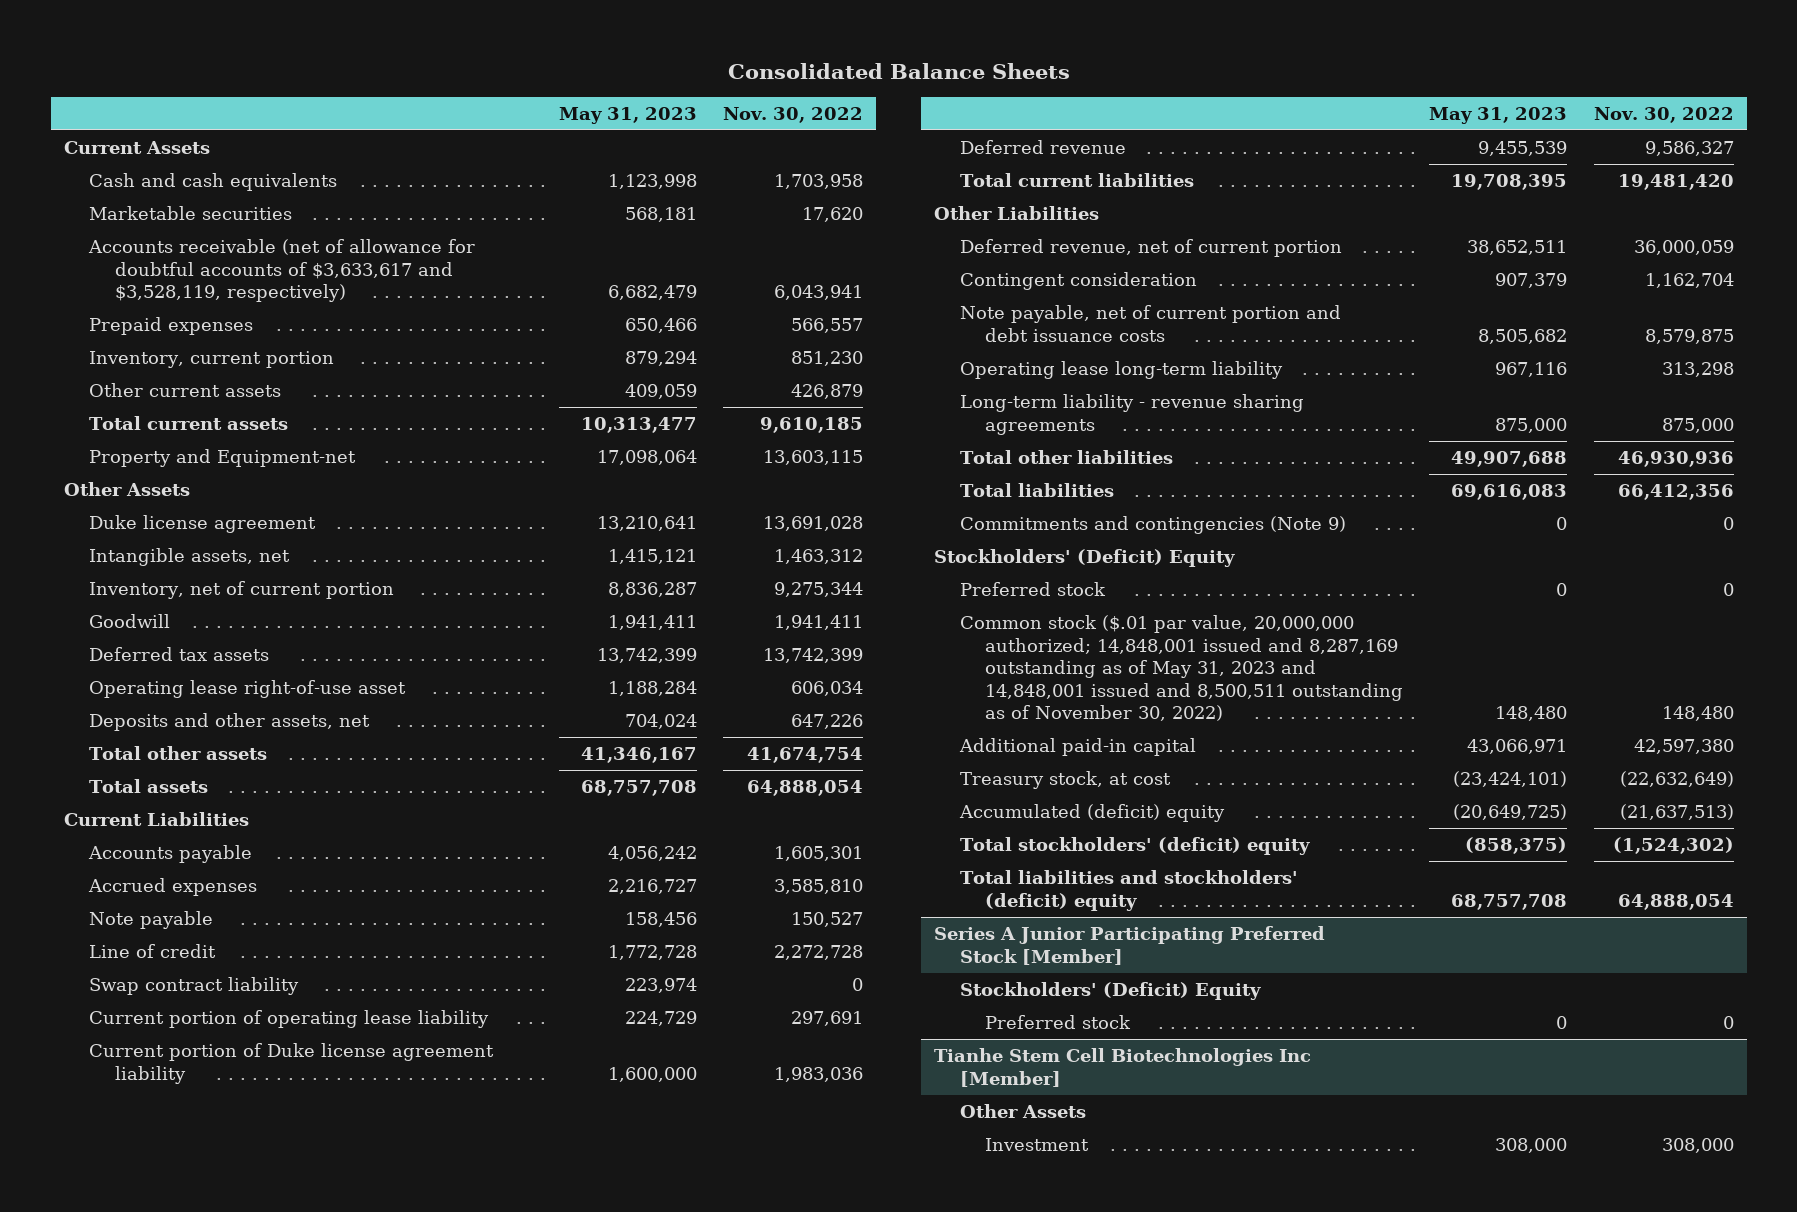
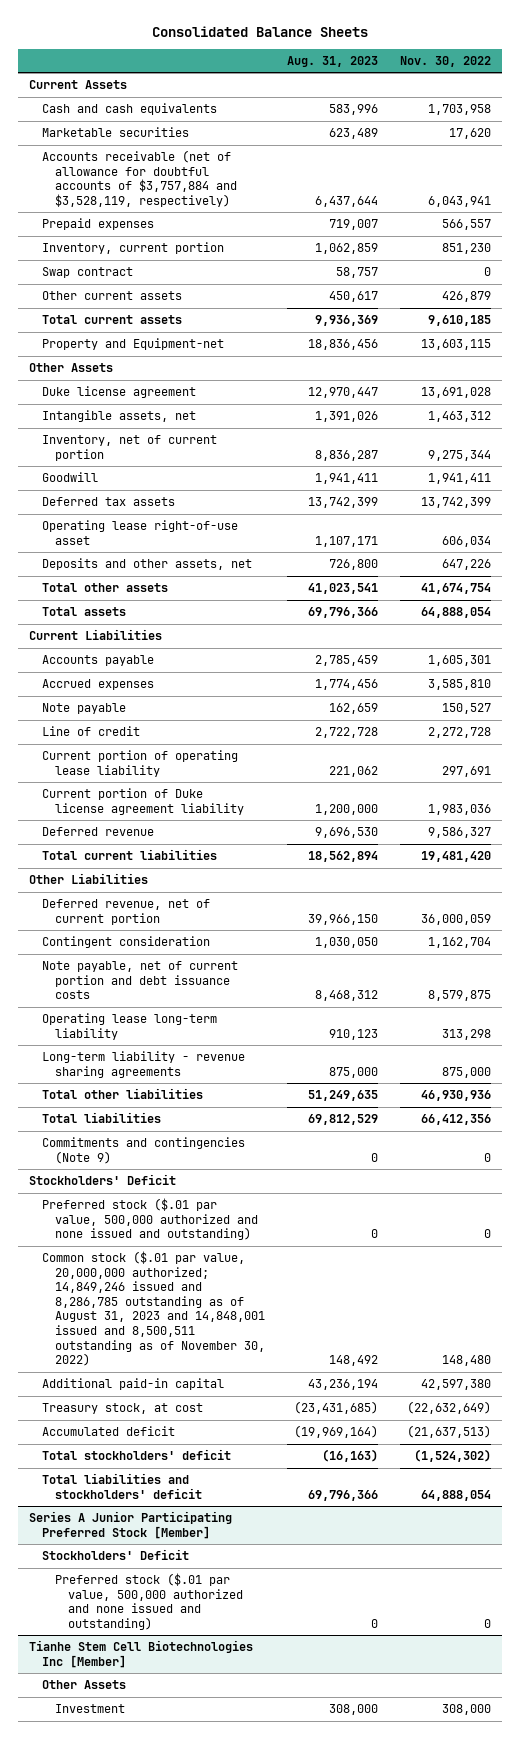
- | May 31, 2023 | Nov. 30, 2022
+ | Aug. 31, 2023 | Nov. 30, 2022
- Accounts receivable (net of allowance for doubtful accounts of $3,633,617 and $3,528,119, respectively) | 6,682,479 | 6,043,941
+ Accounts receivable (net of allowance for doubtful accounts of $3,757,884 and $3,528,119, respectively) | 6,437,644 | 6,043,941
+ Swap contract | 58,757 | 0
- Swap contract liability | 223,974 | 0
- Stockholders' (Deficit) Equity
- Preferred stock | 0 | 0
- Common stock ($.01 par value, 20,000,000 authorized; 14,848,001 issued and 8,287,169 outstanding as of May 31, 2023 and 14,848,001 issued and 8,500,511 outstanding as of November 30, 2022) | 148,480 | 148,480
+ Stockholders' Deficit
+ Preferred stock ($.01 par value, 500,000 authorized and none issued and outstanding) | 0 | 0
+ Common stock ($.01 par value, 20,000,000 authorized; 14,849,246 issued and 8,286,785 outstanding as of August 31, 2023 and 14,848,001 issued and 8,500,511 outstanding as of November 30, 2022) | 148,492 | 148,480
- Accumulated (deficit) equity | (20,649,725) | (21,637,513)
- Total stockholders' (deficit) equity | (858,375) | (1,524,302)
- Total liabilities and stockholders' (deficit) equity | 68,757,708 | 64,888,054
+ Accumulated deficit | (19,969,164) | (21,637,513)
+ Total stockholders' deficit | (16,163) | (1,524,302)
+ Total liabilities and stockholders' deficit | 69,796,366 | 64,888,054
@ Series A Junior Participating Preferred Stock [Member]
- Stockholders' (Deficit) Equity
- Preferred stock | 0 | 0
+ Stockholders' Deficit
+ Preferred stock ($.01 par value, 500,000 authorized and none issued and outstanding) | 0 | 0

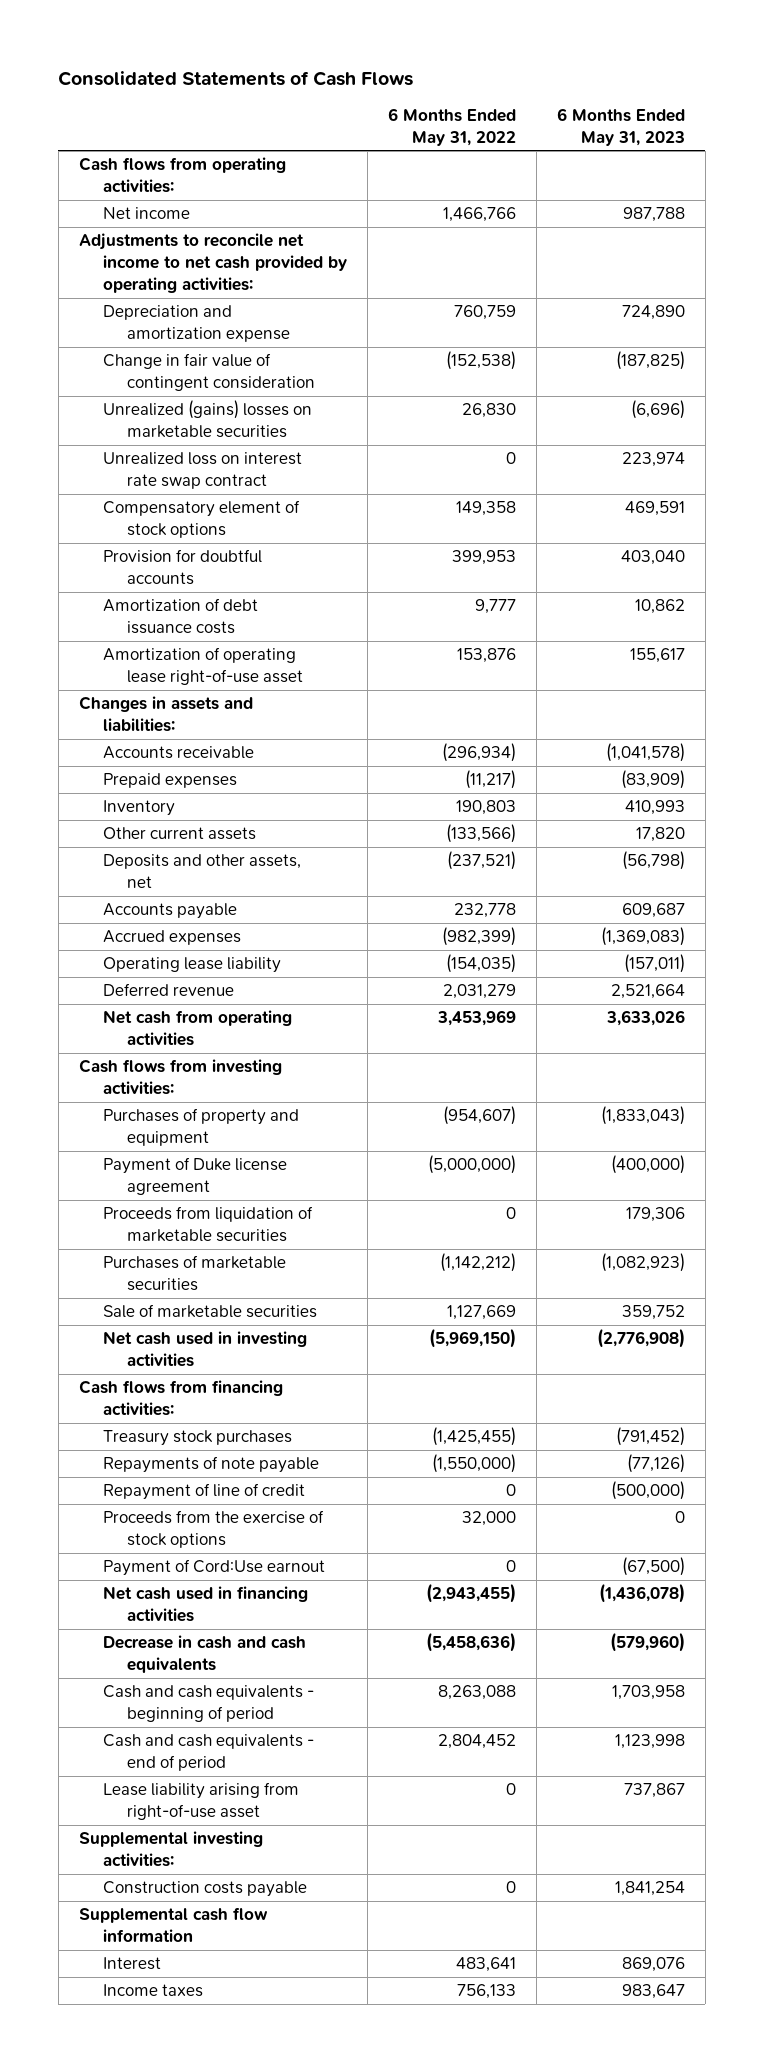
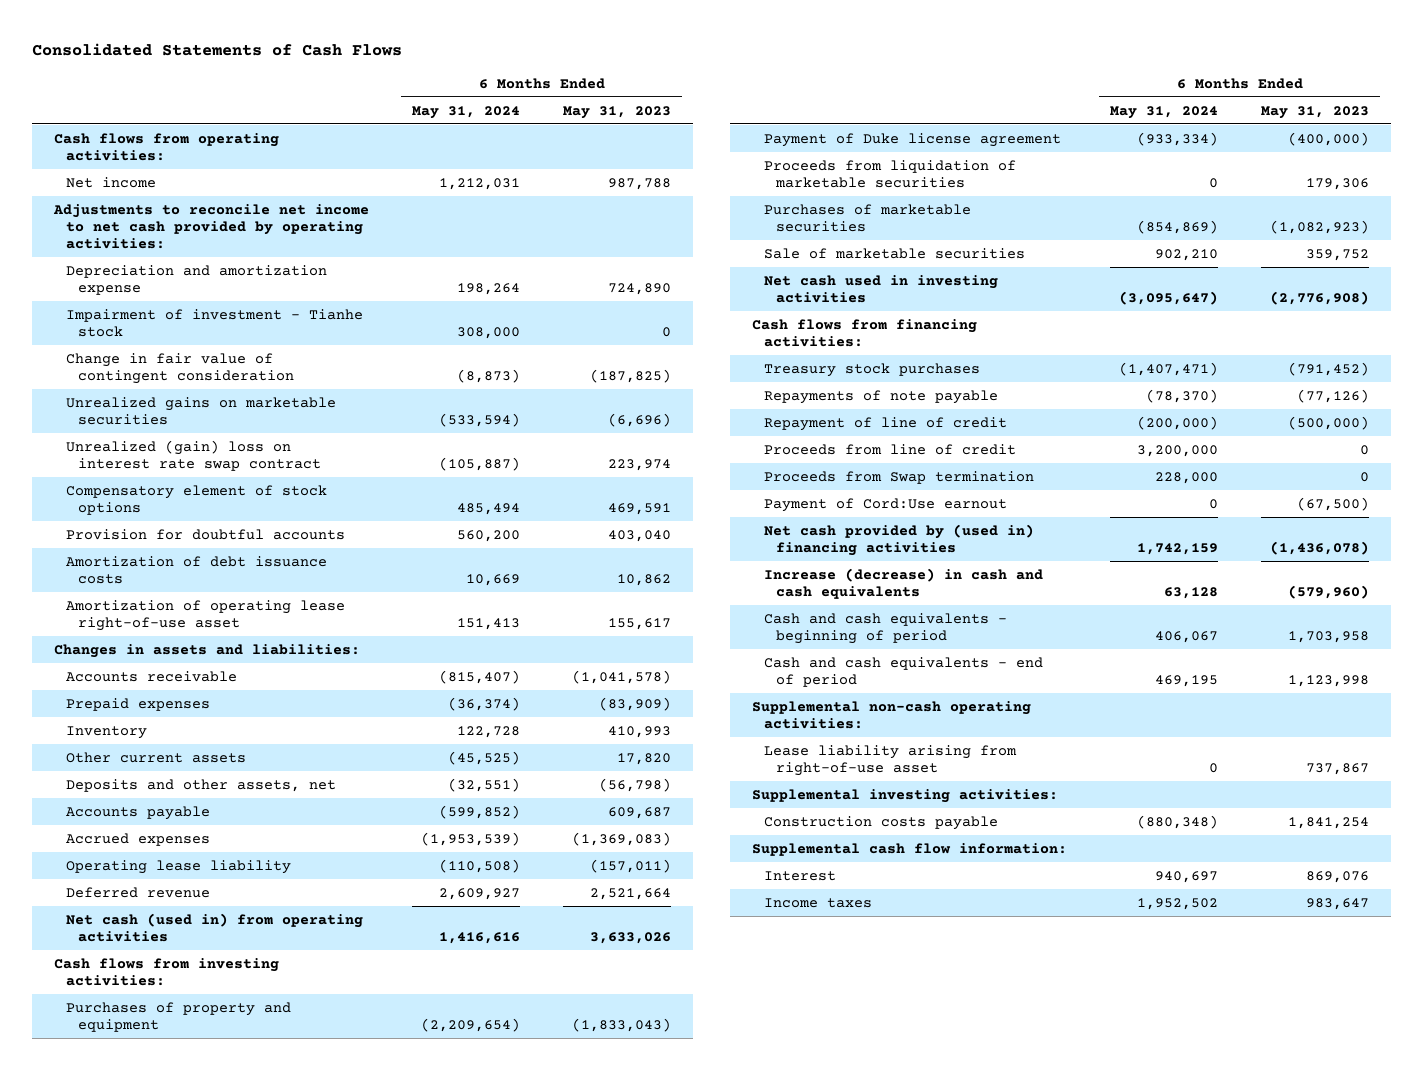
- | 6 Months Ended May 31, 2022 | 6 Months Ended May 31, 2023
+ | 6 Months Ended May 31, 2024 | 6 Months Ended May 31, 2023
+ Impairment of investment - Tianhe stock | 308,000 | 0
- Unrealized (gains) losses on marketable securities | 26,830 | (6,696)
- Unrealized loss on interest rate swap contract | 0 | 223,974
+ Unrealized gains on marketable securities | (533,594) | (6,696)
+ Unrealized (gain) loss on interest rate swap contract | (105,887) | 223,974
- Net cash from operating activities | 3,453,969 | 3,633,026
+ Net cash (used in) from operating activities | 1,416,616 | 3,633,026
- Proceeds from the exercise of stock options | 32,000 | 0
+ Proceeds from line of credit | 3,200,000 | 0
+ Proceeds from Swap termination | 228,000 | 0
- Net cash used in financing activities | (2,943,455) | (1,436,078)
- Decrease in cash and cash equivalents | (5,458,636) | (579,960)
+ Net cash provided by (used in) financing activities | 1,742,159 | (1,436,078)
+ Increase (decrease) in cash and cash equivalents | 63,128 | (579,960)
+ Supplemental non-cash operating activities:
- Supplemental cash flow information
+ Supplemental cash flow information:

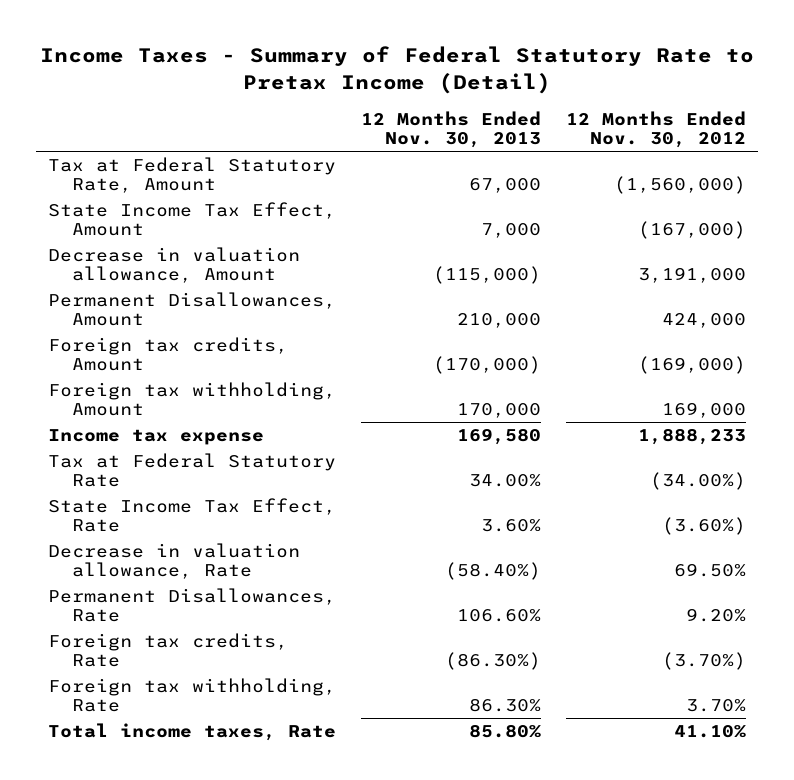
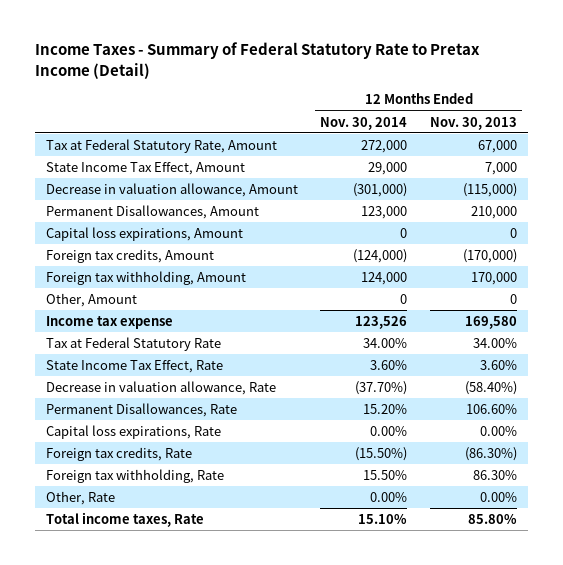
- | 12 Months Ended Nov. 30, 2013 | 12 Months Ended Nov. 30, 2012
+ | 12 Months Ended Nov. 30, 2014 | 12 Months Ended Nov. 30, 2013
+ Capital loss expirations, Amount | 0 | 0
+ Other, Amount | 0 | 0
+ Capital loss expirations, Rate | 0.00% | 0.00%
+ Other, Rate | 0.00% | 0.00%

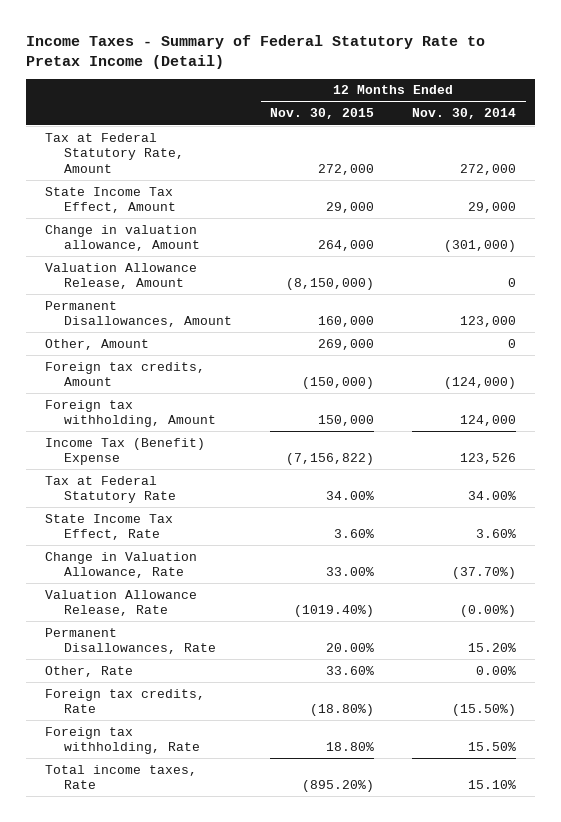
- | 12 Months Ended Nov. 30, 2014 | 12 Months Ended Nov. 30, 2013
+ | 12 Months Ended Nov. 30, 2015 | 12 Months Ended Nov. 30, 2014
- Decrease in valuation allowance, Amount | (301,000) | (115,000)
+ Change in valuation allowance, Amount | 264,000 | (301,000)
+ Valuation Allowance Release, Amount | (8,150,000) | 0
- Capital loss expirations, Amount | 0 | 0
moved up: Other, Amount | 269,000 | 0
- Income tax expense | 123,526 | 169,580
+ Income Tax (Benefit) Expense | (7,156,822) | 123,526
- Decrease in valuation allowance, Rate | (37.70%) | (58.40%)
+ Change in Valuation Allowance, Rate | 33.00% | (37.70%)
+ Valuation Allowance Release, Rate | (1019.40%) | (0.00%)
- Capital loss expirations, Rate | 0.00% | 0.00%
moved up: Other, Rate | 33.60% | 0.00%

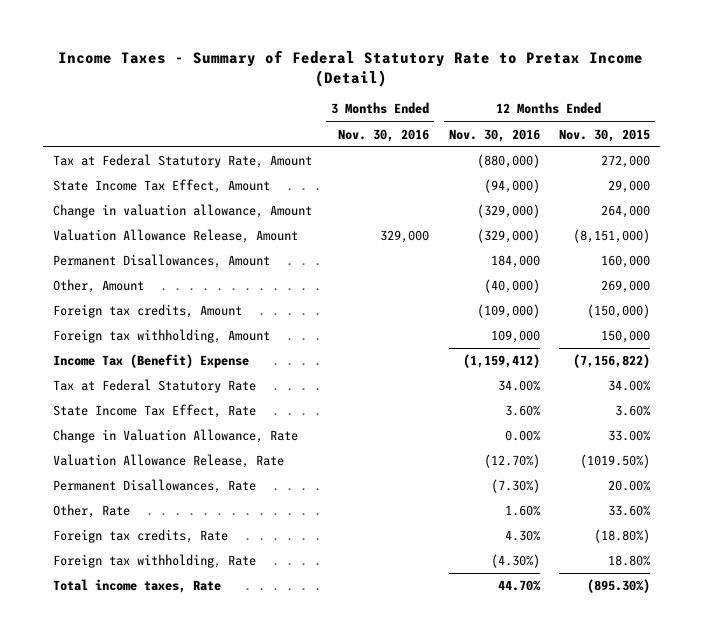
- | 12 Months Ended Nov. 30, 2015 | 12 Months Ended Nov. 30, 2014
+ | 3 Months Ended Nov. 30, 2016 | 12 Months Ended Nov. 30, 2016 | 12 Months Ended Nov. 30, 2015
- Valuation Allowance Release, Amount | (8,150,000) | 0
+ Valuation Allowance Release, Amount | 329,000 | (329,000) | (8,151,000)
- Valuation Allowance Release, Rate | (1019.40%) | (0.00%)
+ Valuation Allowance Release, Rate | | (12.70%) | (1019.50%)
- Total income taxes, Rate | (895.20%) | 15.10%
+ Total income taxes, Rate | | 44.70% | (895.30%)

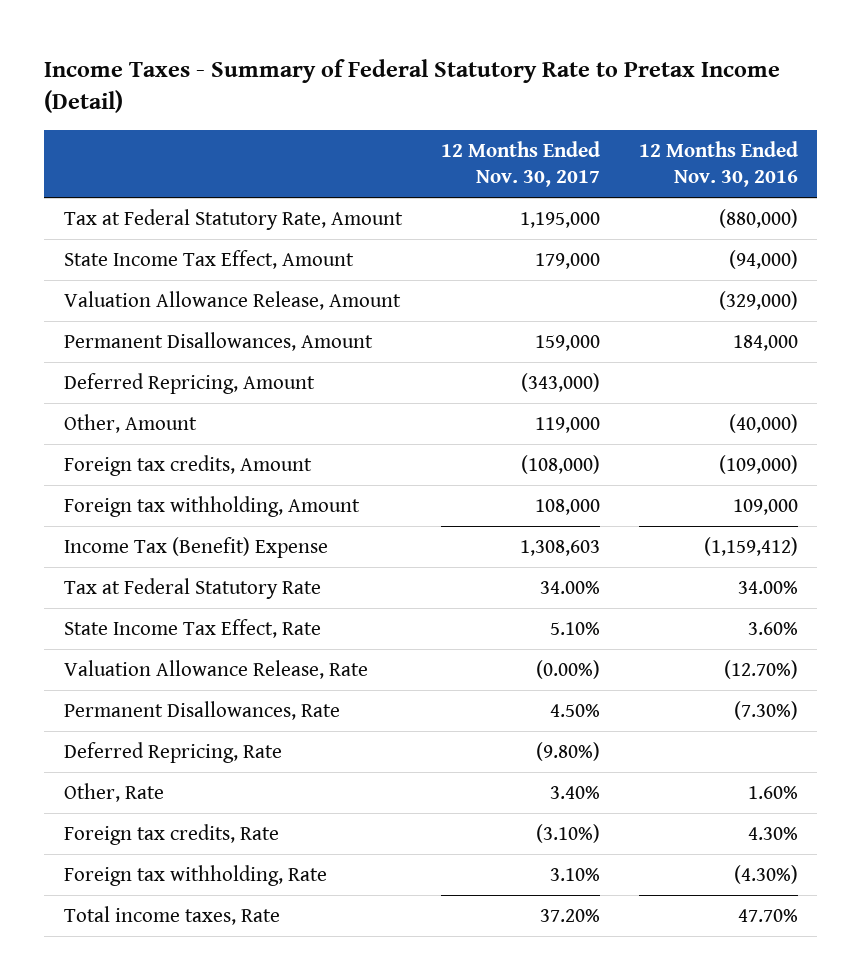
- | 3 Months Ended Nov. 30, 2016 | 12 Months Ended Nov. 30, 2016 | 12 Months Ended Nov. 30, 2015
+ | 12 Months Ended Nov. 30, 2017 | 12 Months Ended Nov. 30, 2016
- Change in valuation allowance, Amount | | (329,000) | 264,000
+ Deferred Repricing, Amount | (343,000) |
- Change in Valuation Allowance, Rate | | 0.00% | 33.00%
+ Deferred Repricing, Rate | (9.80%) |
- Total income taxes, Rate | | 44.70% | (895.30%)
+ Total income taxes, Rate | 37.20% | 47.70%

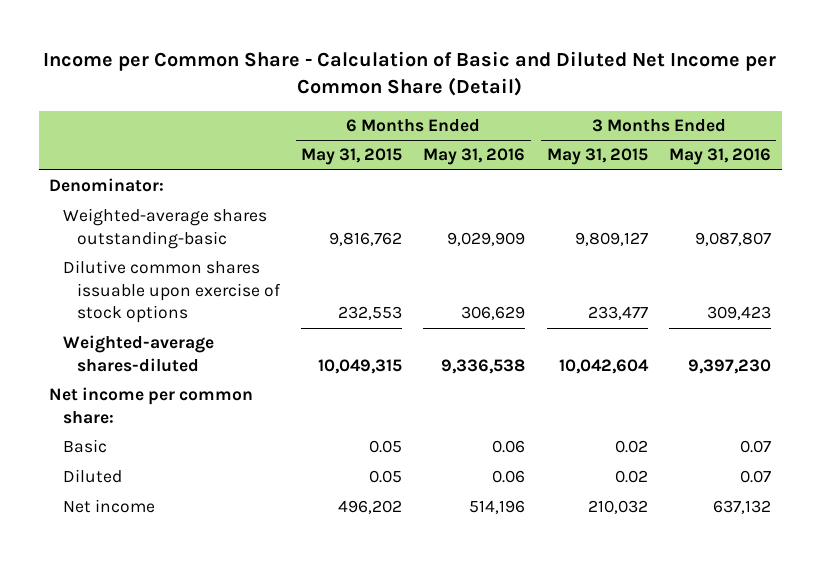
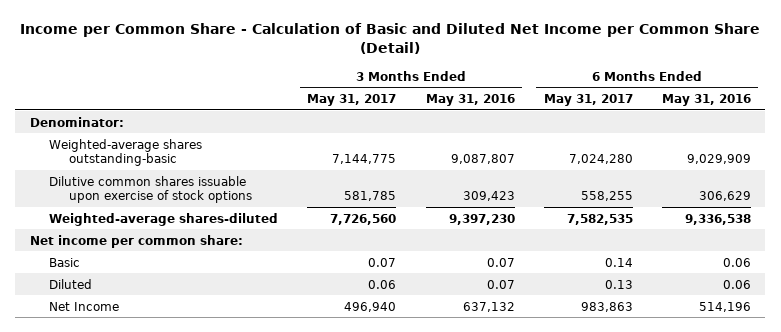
- | 6 Months Ended May 31, 2015 | 6 Months Ended May 31, 2016 | 3 Months Ended May 31, 2015 | 3 Months Ended May 31, 2016
+ | 3 Months Ended May 31, 2017 | 3 Months Ended May 31, 2016 | 6 Months Ended May 31, 2017 | 6 Months Ended May 31, 2016
- Net income | 496,202 | 514,196 | 210,032 | 637,132
+ Net Income | 496,940 | 637,132 | 983,863 | 514,196

